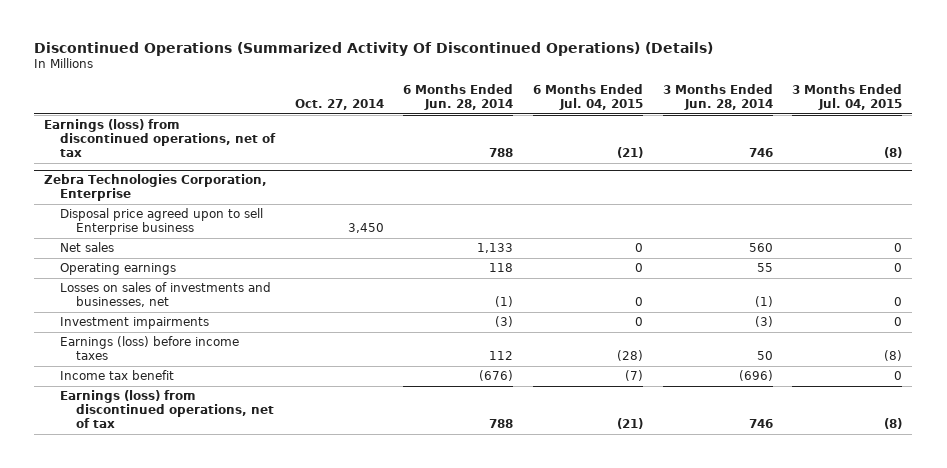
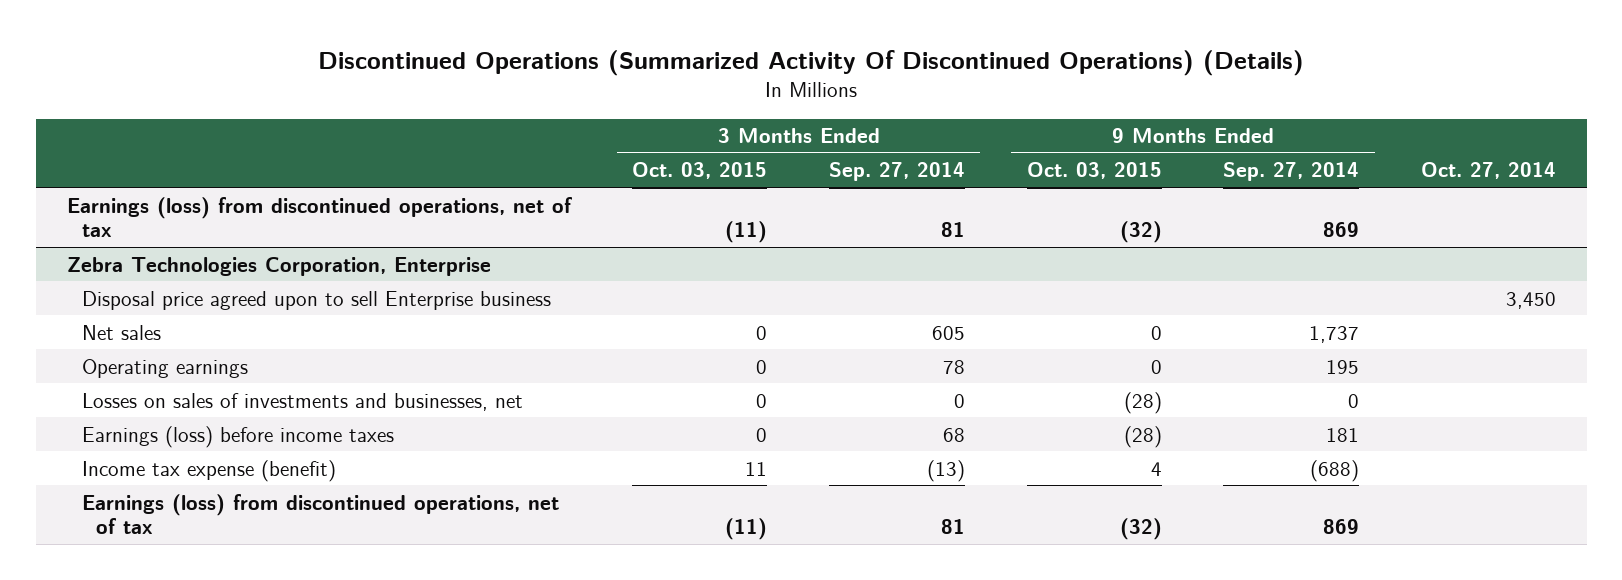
- | Oct. 27, 2014 | 6 Months Ended Jun. 28, 2014 | 6 Months Ended Jul. 04, 2015 | 3 Months Ended Jun. 28, 2014 | 3 Months Ended Jul. 04, 2015
+ | 3 Months Ended Oct. 03, 2015 | 3 Months Ended Sep. 27, 2014 | 9 Months Ended Oct. 03, 2015 | 9 Months Ended Sep. 27, 2014 | Oct. 27, 2014
@ Zebra Technologies Corporation, Enterprise
- Investment impairments | | (3) | 0 | (3) | 0
- Income tax benefit | | (676) | (7) | (696) | 0
+ Income tax expense (benefit) | 11 | (13) | 4 | (688) |

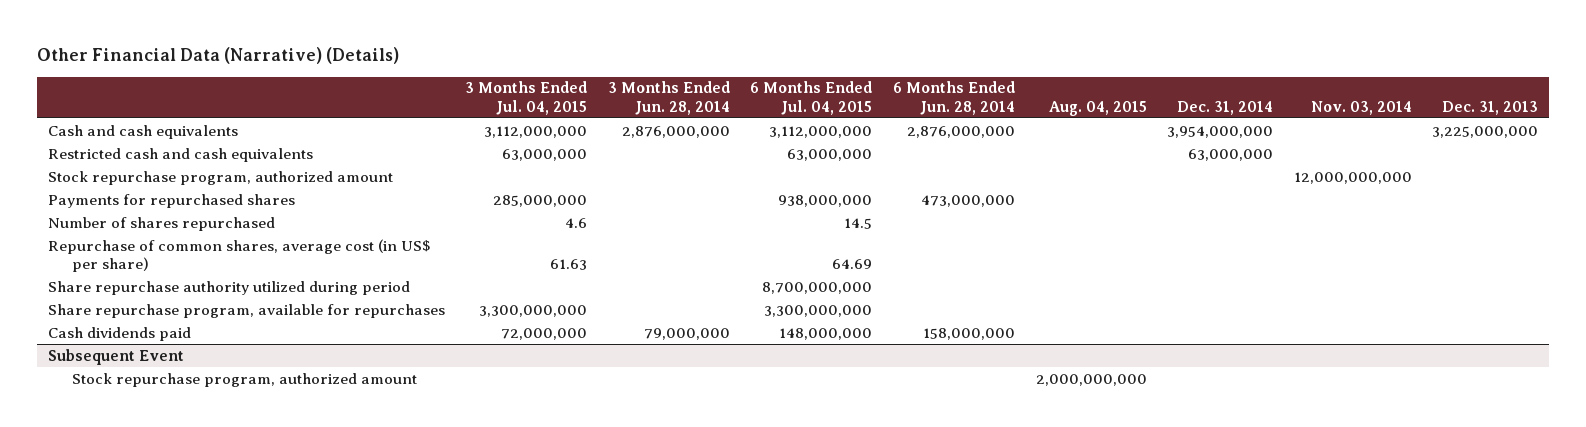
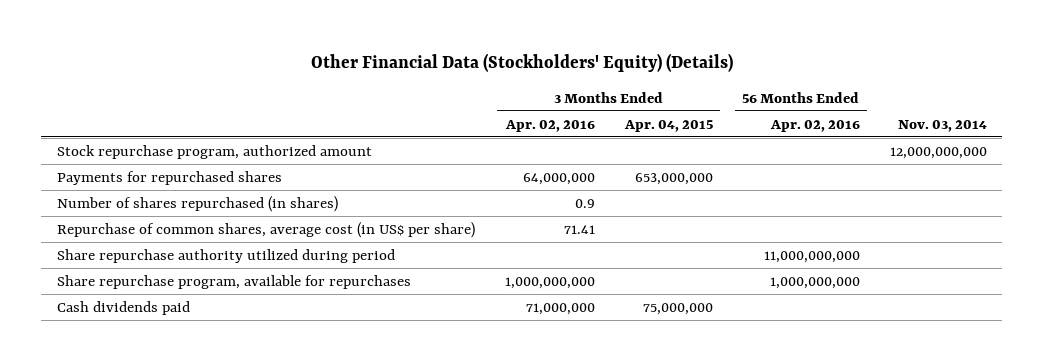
- Other Financial Data (Narrative) (Details)
+ Other Financial Data (Stockholders' Equity) (Details)
- | 3 Months Ended Jul. 04, 2015 | 3 Months Ended Jun. 28, 2014 | 6 Months Ended Jul. 04, 2015 | 6 Months Ended Jun. 28, 2014 | Aug. 04, 2015 | Dec. 31, 2014 | Nov. 03, 2014 | Dec. 31, 2013
+ | 3 Months Ended Apr. 02, 2016 | 3 Months Ended Apr. 04, 2015 | 56 Months Ended Apr. 02, 2016 | Nov. 03, 2014
- Cash and cash equivalents | 3,112,000,000 | 2,876,000,000 | 3,112,000,000 | 2,876,000,000 | | 3,954,000,000 | | 3,225,000,000
- Restricted cash and cash equivalents | 63,000,000 | | 63,000,000 | | | 63,000,000 | |
- Number of shares repurchased | 4.6 | | 14.5 | | | | |
+ Number of shares repurchased (in shares) | 0.9 | | |
- Subsequent Event
- Stock repurchase program, authorized amount | | | | | 2,000,000,000 | | |

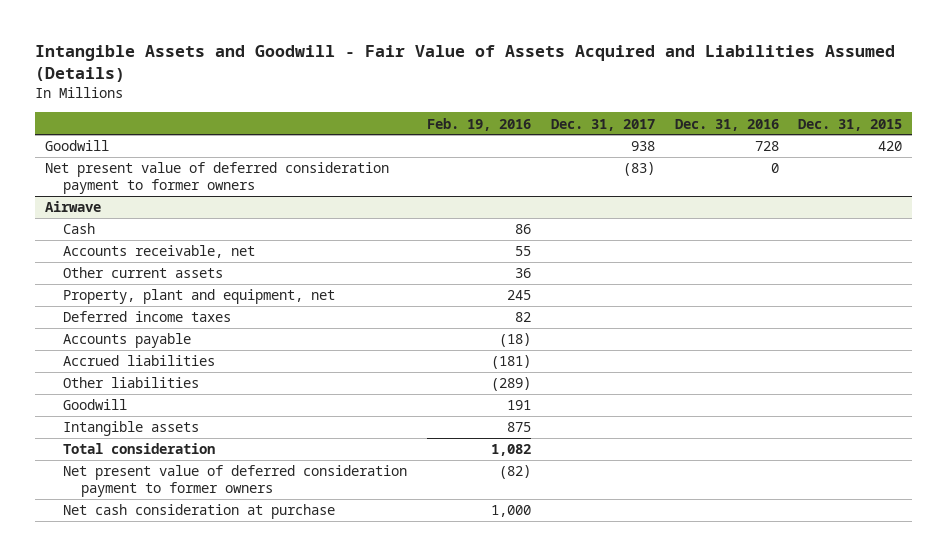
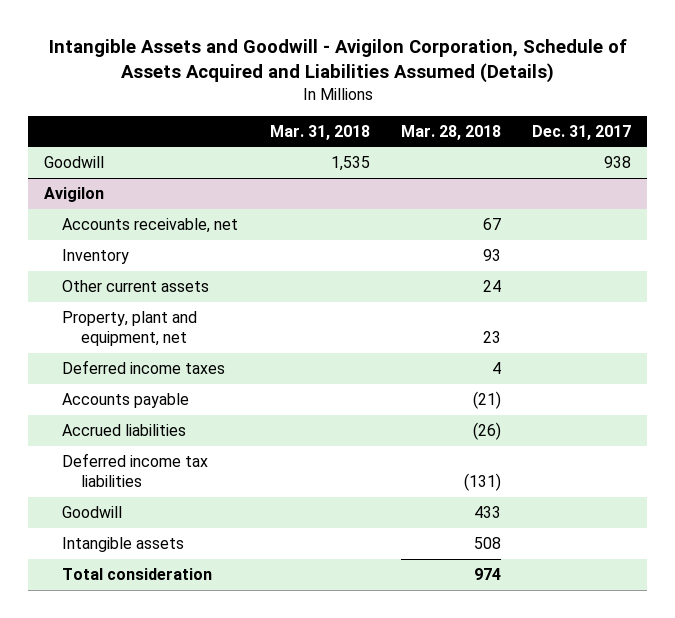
- Intangible Assets and Goodwill - Fair Value of Assets Acquired and Liabilities Assumed (Details)
+ Intangible Assets and Goodwill - Avigilon Corporation, Schedule of Assets Acquired and Liabilities Assumed (Details)
- | Feb. 19, 2016 | Dec. 31, 2017 | Dec. 31, 2016 | Dec. 31, 2015
+ | Mar. 31, 2018 | Mar. 28, 2018 | Dec. 31, 2017
- Net present value of deferred consideration payment to former owners | | (83) | 0 |
- Airwave
- Cash | 86 | | |
- Accounts receivable, net | 55 | | |
- Other current assets | 36 | | |
- Property, plant and equipment, net | 245 | | |
- Deferred income taxes | 82 | | |
- Accounts payable | (18) | | |
- Accrued liabilities | (181) | | |
- Other liabilities | (289) | | |
- Goodwill | 191 | | |
- Intangible assets | 875 | | |
- Total consideration | 1,082 | | |
- Net present value of deferred consideration payment to former owners | (82) | | |
- Net cash consideration at purchase | 1,000 | | |
+ Avigilon
+ Accounts receivable, net | | 67 |
+ Inventory | | 93 |
+ Other current assets | | 24 |
+ Property, plant and equipment, net | | 23 |
+ Deferred income taxes | | 4 |
+ Accounts payable | | (21) |
+ Accrued liabilities | | (26) |
+ Deferred income tax liabilities | | (131) |
+ Goodwill | | 433 |
+ Intangible assets | | 508 |
+ Total consideration | | 974 |

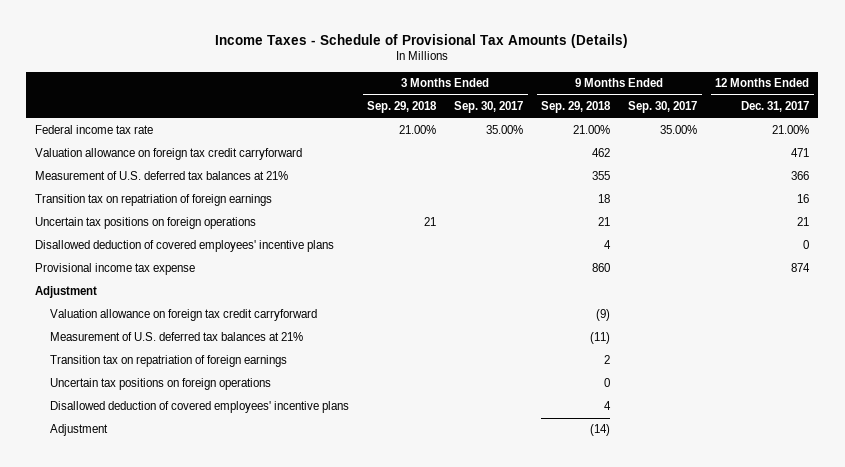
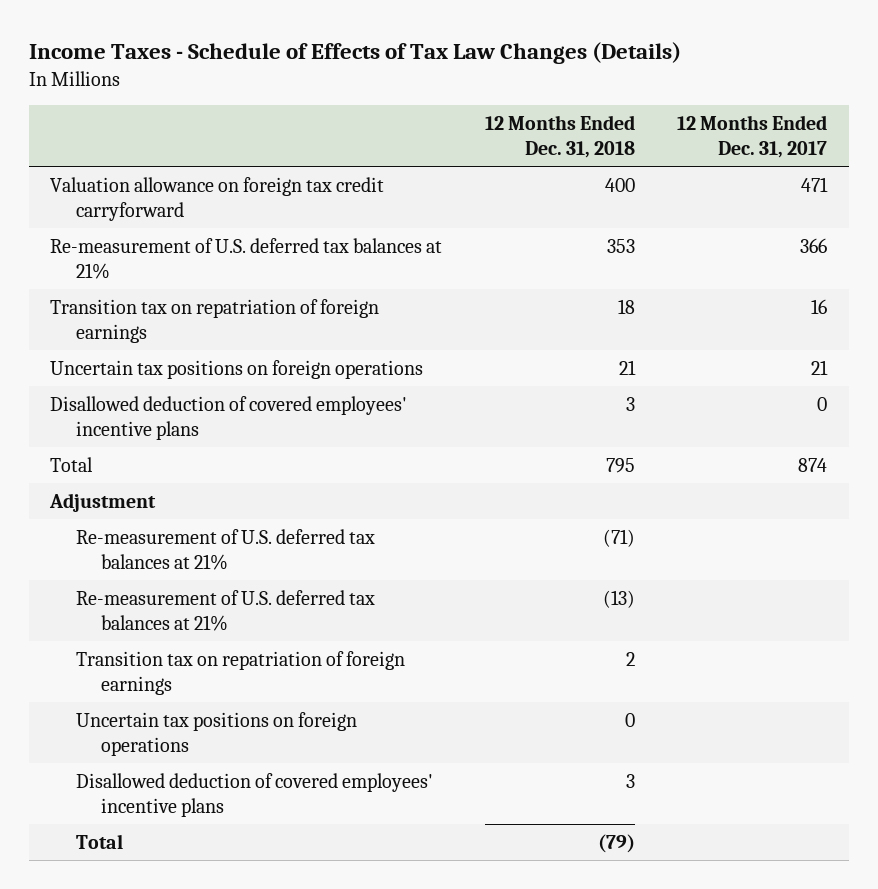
- Income Taxes - Schedule of Provisional Tax Amounts (Details)
+ Income Taxes - Schedule of Effects of Tax Law Changes (Details)
- | 3 Months Ended Sep. 29, 2018 | 3 Months Ended Sep. 30, 2017 | 9 Months Ended Sep. 29, 2018 | 9 Months Ended Sep. 30, 2017 | 12 Months Ended Dec. 31, 2017
+ | 12 Months Ended Dec. 31, 2018 | 12 Months Ended Dec. 31, 2017
- Federal income tax rate | 21.00% | 35.00% | 21.00% | 35.00% | 21.00%
- Measurement of U.S. deferred tax balances at 21% | | | 355 | | 366
+ Re-measurement of U.S. deferred tax balances at 21% | 353 | 366
- Provisional income tax expense | | | 860 | | 874
+ Total | 795 | 874
- Valuation allowance on foreign tax credit carryforward | | | (9) | |
- Measurement of U.S. deferred tax balances at 21% | | | (11) | |
+ Re-measurement of U.S. deferred tax balances at 21% | (71) |
+ Re-measurement of U.S. deferred tax balances at 21% | (13) |
- Adjustment | | | (14) | |
+ Total | (79) |

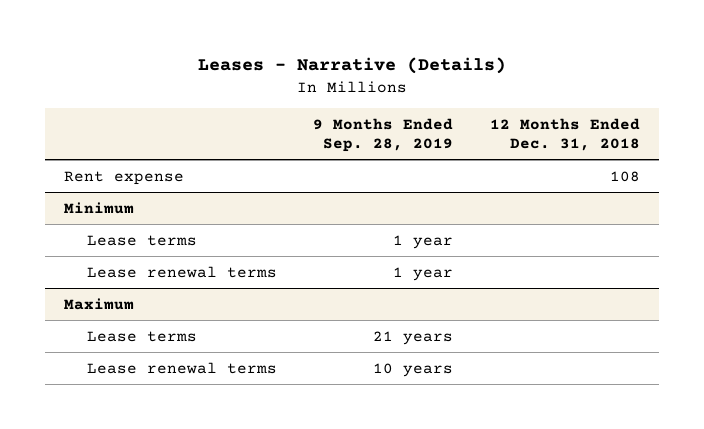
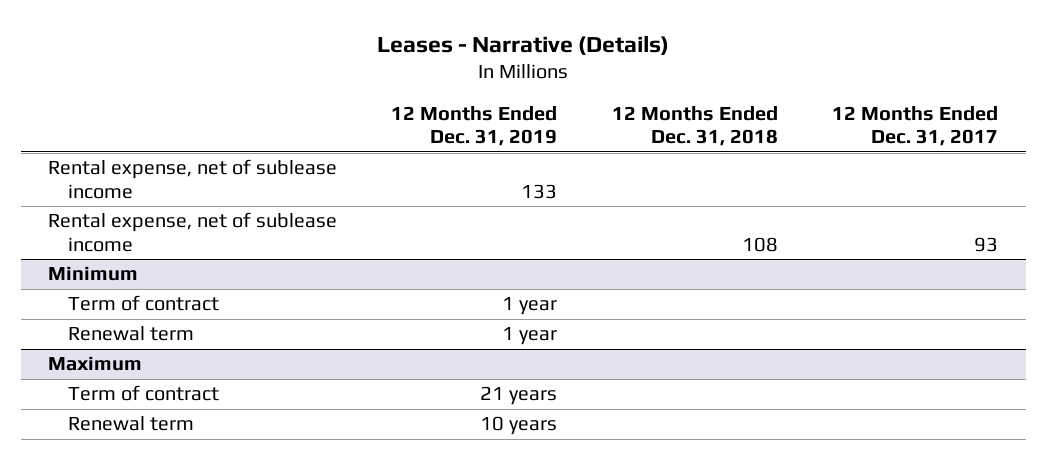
- | 9 Months Ended Sep. 28, 2019 | 12 Months Ended Dec. 31, 2018
+ | 12 Months Ended Dec. 31, 2019 | 12 Months Ended Dec. 31, 2018 | 12 Months Ended Dec. 31, 2017
- Rent expense | | 108
+ Rental expense, net of sublease income | 133 | |
+ Rental expense, net of sublease income | | 108 | 93
@ Minimum
- Lease terms | 1 year |
- Lease renewal terms | 1 year |
+ Term of contract | 1 year | |
+ Renewal term | 1 year | |
@ Maximum
- Lease terms | 21 years |
- Lease renewal terms | 10 years |
+ Term of contract | 21 years | |
+ Renewal term | 10 years | |

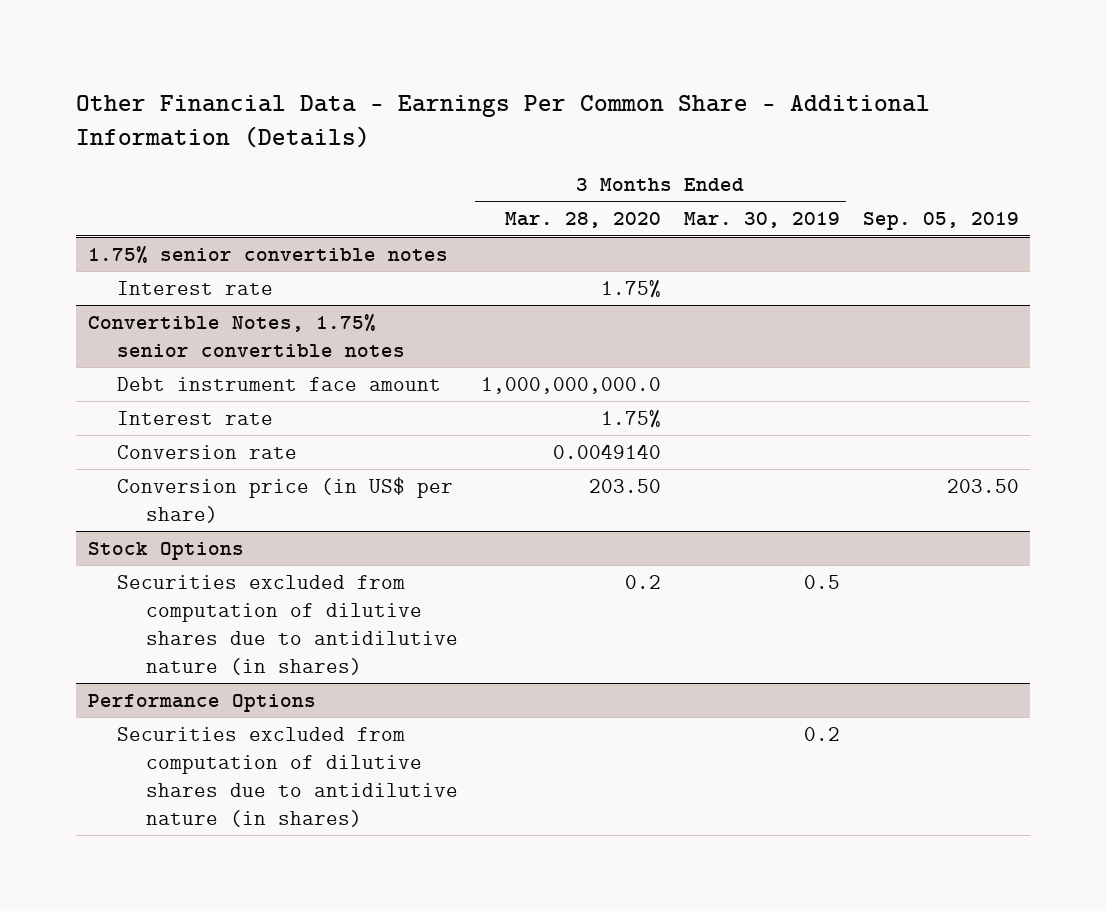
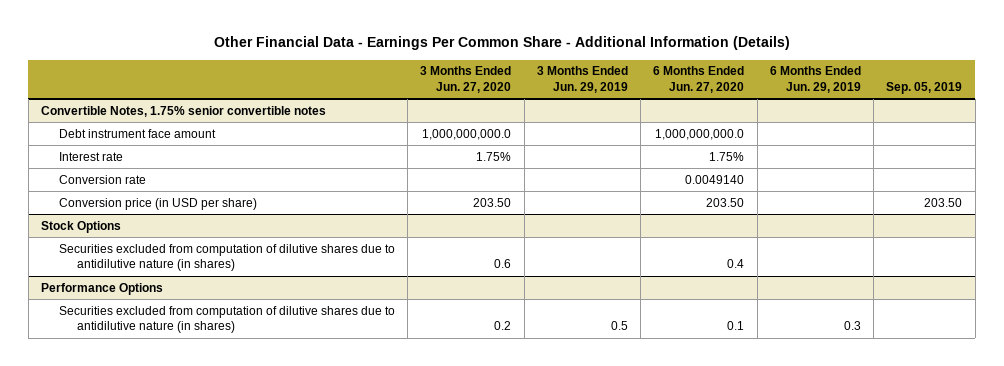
- | 3 Months Ended Mar. 28, 2020 | 3 Months Ended Mar. 30, 2019 | Sep. 05, 2019
+ | 3 Months Ended Jun. 27, 2020 | 3 Months Ended Jun. 29, 2019 | 6 Months Ended Jun. 27, 2020 | 6 Months Ended Jun. 29, 2019 | Sep. 05, 2019
- 1.75% senior convertible notes
- Interest rate | 1.75% | |
@ Convertible Notes, 1.75% senior convertible notes
- Conversion price (in US$ per share) | 203.50 | | 203.50
+ Conversion price (in USD per share) | 203.50 | | 203.50 | | 203.50

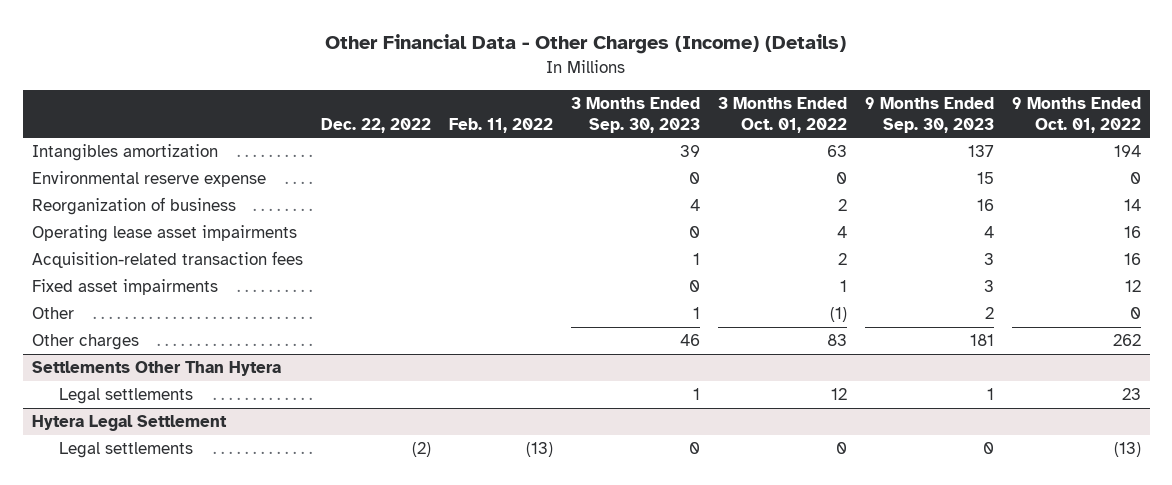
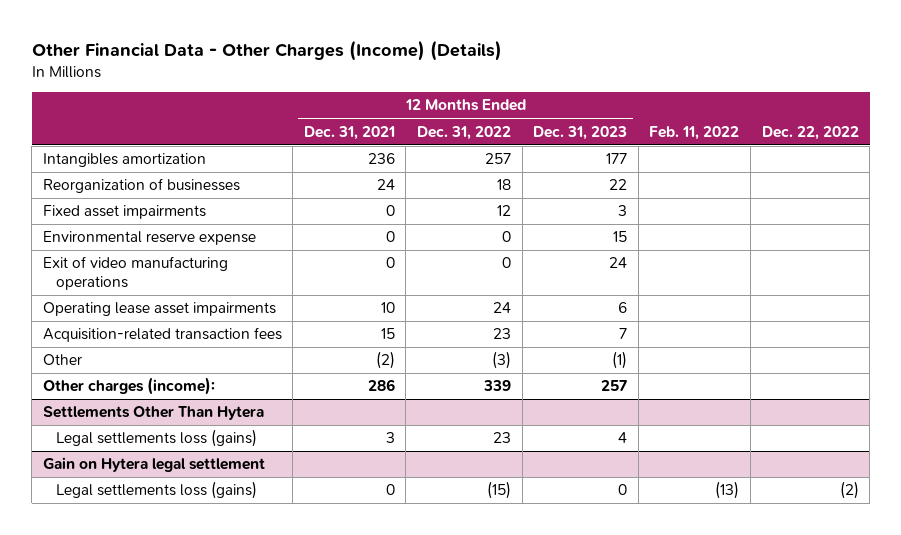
- | Dec. 22, 2022 | Feb. 11, 2022 | 3 Months Ended Sep. 30, 2023 | 3 Months Ended Oct. 01, 2022 | 9 Months Ended Sep. 30, 2023 | 9 Months Ended Oct. 01, 2022
+ | 12 Months Ended Dec. 31, 2021 | 12 Months Ended Dec. 31, 2022 | 12 Months Ended Dec. 31, 2023 | Feb. 11, 2022 | Dec. 22, 2022
+ Reorganization of businesses | 24 | 18 | 22 | |
moved up: Fixed asset impairments | 0 | 12 | 3 | |
- Reorganization of business | | | 4 | 2 | 16 | 14
+ Exit of video manufacturing operations | 0 | 0 | 24 | |
- Other charges | | | 46 | 83 | 181 | 262
+ Other charges (income): | 286 | 339 | 257 | |
@ Settlements Other Than Hytera
- Legal settlements | | | 1 | 12 | 1 | 23
- Hytera Legal Settlement
- Legal settlements | (2) | (13) | 0 | 0 | 0 | (13)
@ Settlements Other Than Hytera
+ Legal settlements loss (gains) | 3 | 23 | 4 | |
+ Gain on Hytera legal settlement
+ Legal settlements loss (gains) | 0 | (15) | 0 | (13) | (2)

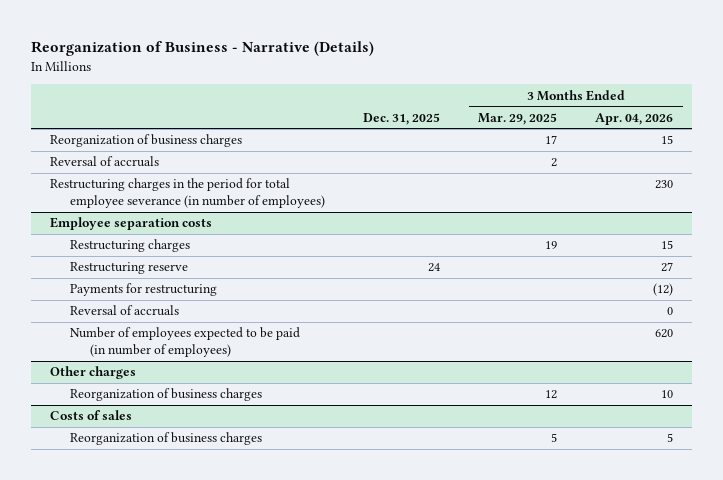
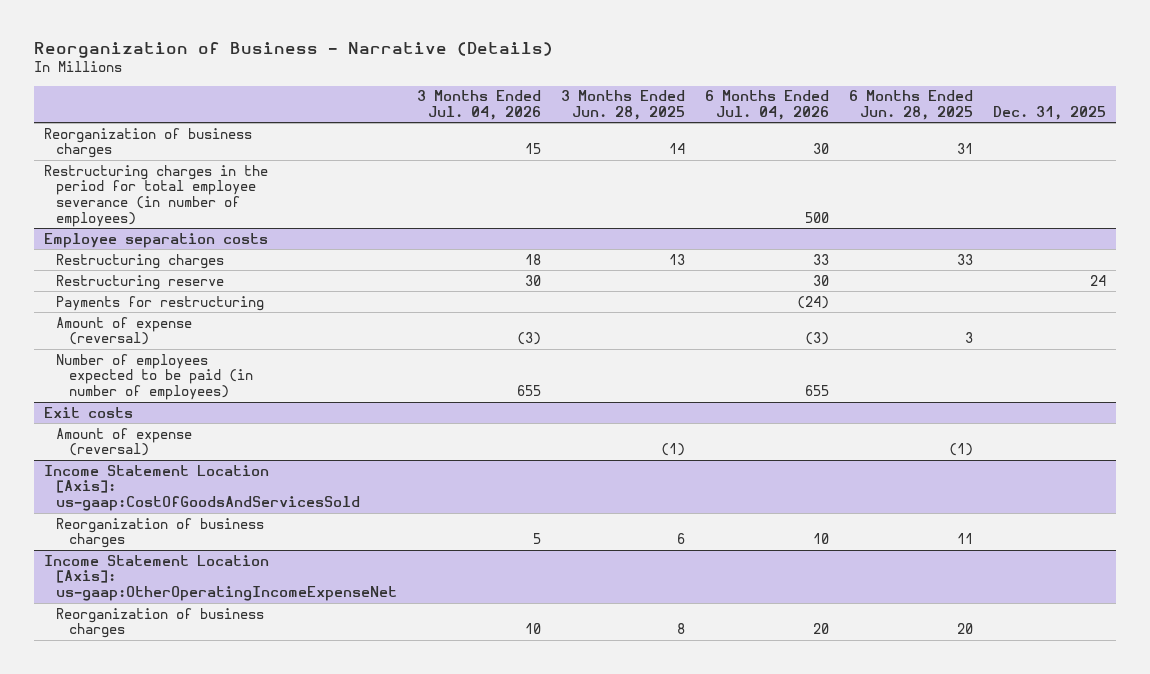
- | Dec. 31, 2025 | 3 Months Ended Mar. 29, 2025 | 3 Months Ended Apr. 04, 2026
+ | 3 Months Ended Jul. 04, 2026 | 3 Months Ended Jun. 28, 2025 | 6 Months Ended Jul. 04, 2026 | 6 Months Ended Jun. 28, 2025 | Dec. 31, 2025
- Reversal of accruals | | 2 |
@ Employee separation costs
- Reversal of accruals | | | 0
+ Amount of expense (reversal) | (3) | | (3) | 3 |
- Other charges
- Reorganization of business charges | | 12 | 10
- Costs of sales
- Reorganization of business charges | | 5 | 5
+ Exit costs
+ Amount of expense (reversal) | | (1) | | (1) |
+ Income Statement Location [Axis]: us-gaap:CostOfGoodsAndServicesSold
+ Reorganization of business charges | 5 | 6 | 10 | 11 |
+ Income Statement Location [Axis]: us-gaap:OtherOperatingIncomeExpenseNet
+ Reorganization of business charges | 10 | 8 | 20 | 20 |

